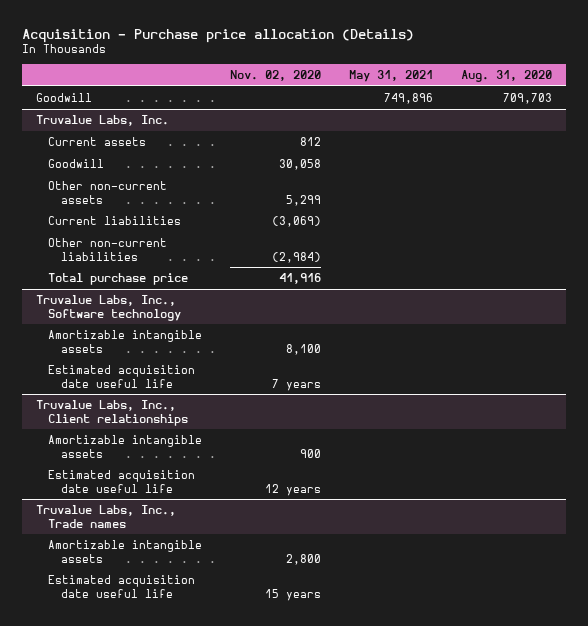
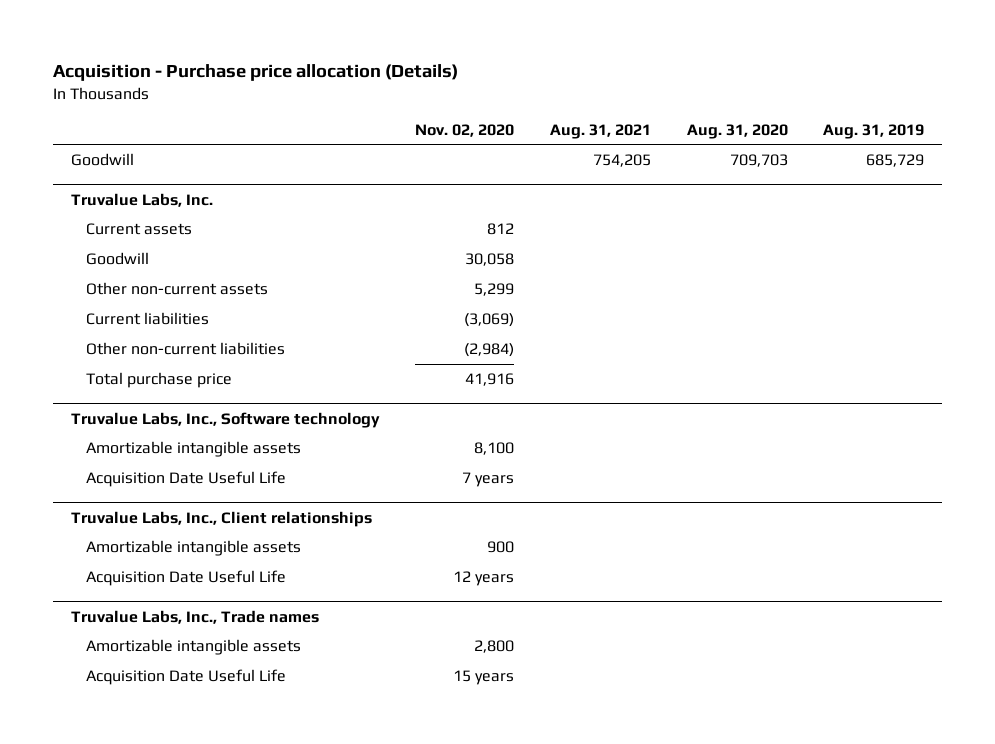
- | Nov. 02, 2020 | May 31, 2021 | Aug. 31, 2020
+ | Nov. 02, 2020 | Aug. 31, 2021 | Aug. 31, 2020 | Aug. 31, 2019
@ Truvalue Labs, Inc., Software technology
- Estimated acquisition date useful life | 7 years | |
+ Acquisition Date Useful Life | 7 years | | |
@ Truvalue Labs, Inc., Client relationships
- Estimated acquisition date useful life | 12 years | |
+ Acquisition Date Useful Life | 12 years | | |
@ Truvalue Labs, Inc., Trade names
- Estimated acquisition date useful life | 15 years | |
+ Acquisition Date Useful Life | 15 years | | |

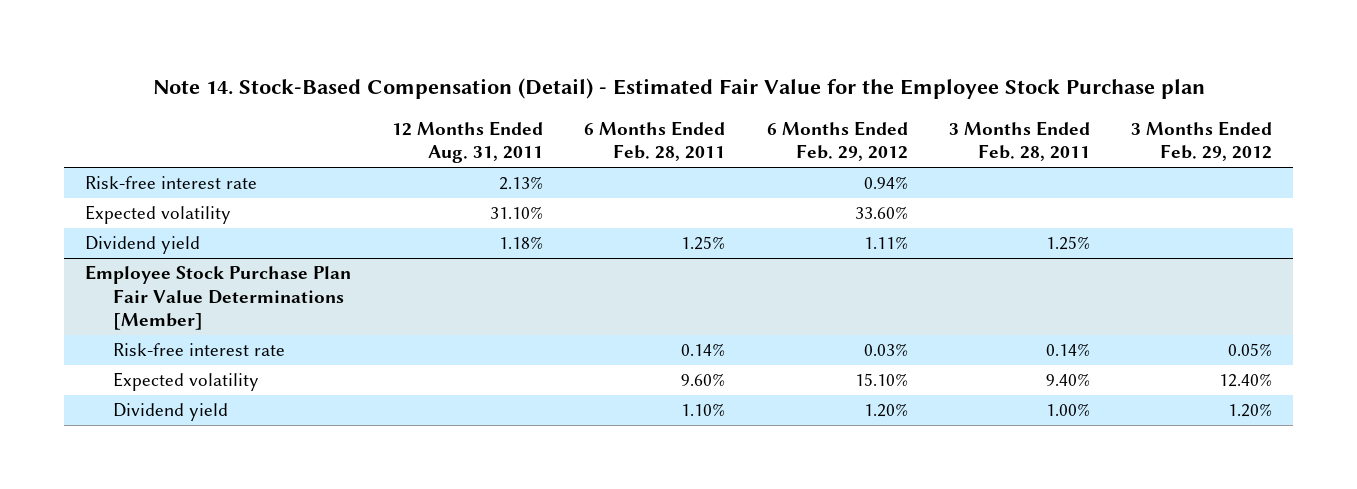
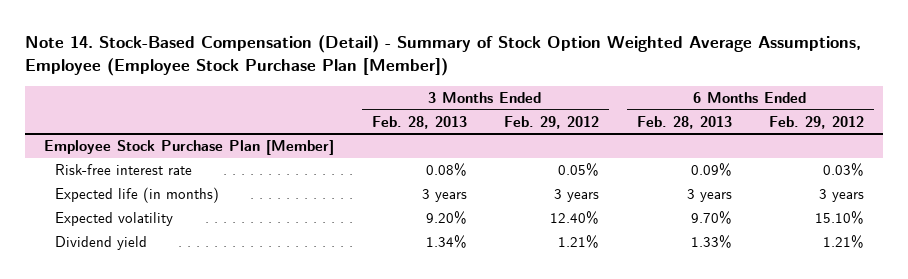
- Note 14. Stock-Based Compensation (Detail) - Estimated Fair Value for the Employee Stock Purchase plan
+ Note 14. Stock-Based Compensation (Detail) - Summary of Stock Option Weighted Average Assumptions, Employee (Employee Stock Purchase Plan [Member])
- | 12 Months Ended Aug. 31, 2011 | 6 Months Ended Feb. 28, 2011 | 6 Months Ended Feb. 29, 2012 | 3 Months Ended Feb. 28, 2011 | 3 Months Ended Feb. 29, 2012
+ | 3 Months Ended Feb. 28, 2013 | 3 Months Ended Feb. 29, 2012 | 6 Months Ended Feb. 28, 2013 | 6 Months Ended Feb. 29, 2012
- Risk-free interest rate | 2.13% | | 0.94% | |
- Expected volatility | 31.10% | | 33.60% | |
- Dividend yield | 1.18% | 1.25% | 1.11% | 1.25% |
- Employee Stock Purchase Plan Fair Value Determinations [Member]
+ Employee Stock Purchase Plan [Member]
+ Expected life (in months) | 3 years | 3 years | 3 years | 3 years
- Dividend yield | | 1.10% | 1.20% | 1.00% | 1.20%
+ Dividend yield | 1.34% | 1.21% | 1.33% | 1.21%

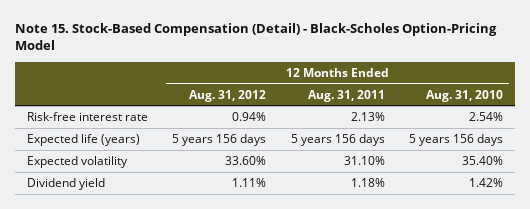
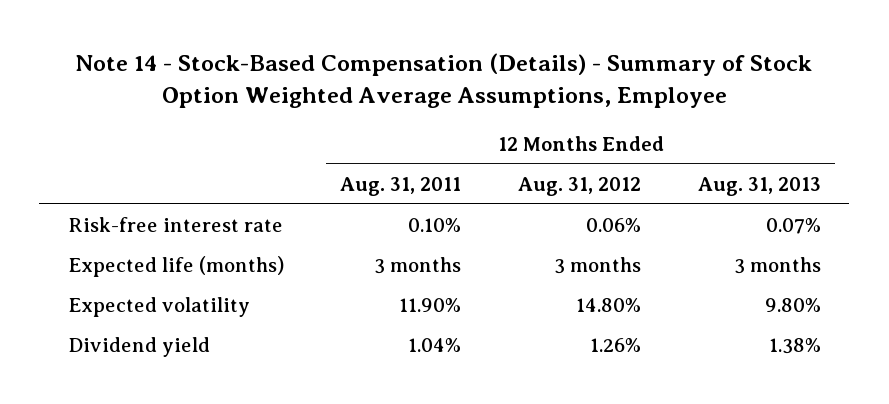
- Note 15. Stock-Based Compensation (Detail) - Black-Scholes Option-Pricing Model
+ Note 14 - Stock-Based Compensation (Details) - Summary of Stock Option Weighted Average Assumptions, Employee
- | 12 Months Ended Aug. 31, 2012 | 12 Months Ended Aug. 31, 2011 | 12 Months Ended Aug. 31, 2010
+ | 12 Months Ended Aug. 31, 2011 | 12 Months Ended Aug. 31, 2012 | 12 Months Ended Aug. 31, 2013
- Risk-free interest rate | 0.94% | 2.13% | 2.54%
- Expected life (years) | 5 years 156 days | 5 years 156 days | 5 years 156 days
- Expected volatility | 33.60% | 31.10% | 35.40%
- Dividend yield | 1.11% | 1.18% | 1.42%
+ Risk-free interest rate | 0.10% | 0.06% | 0.07%
+ Expected life (months) | 3 months | 3 months | 3 months
+ Expected volatility | 11.90% | 14.80% | 9.80%
+ Dividend yield | 1.04% | 1.26% | 1.38%

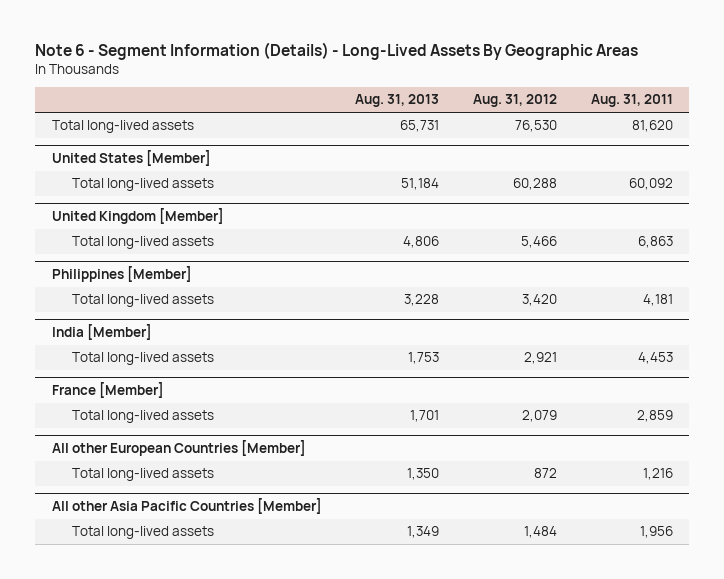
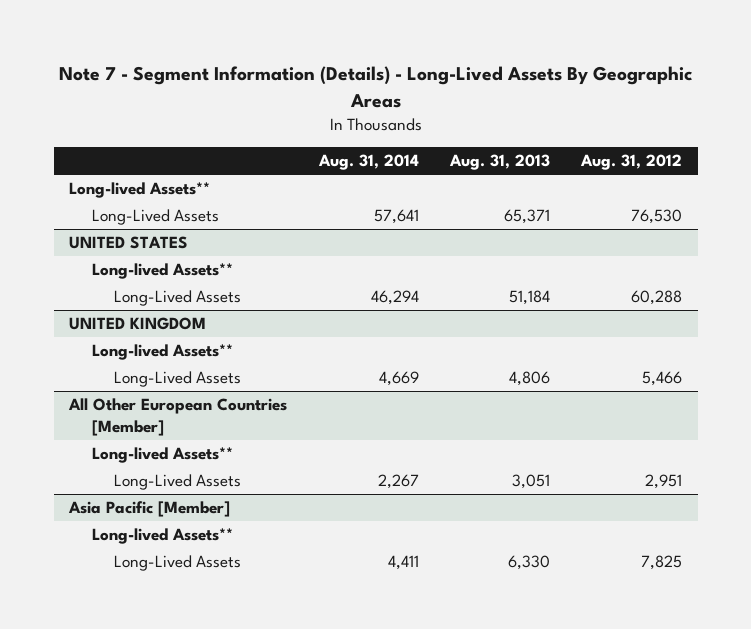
- Note 6 - Segment Information (Details) - Long-Lived Assets By Geographic Areas
+ Note 7 - Segment Information (Details) - Long-Lived Assets By Geographic Areas
- | Aug. 31, 2013 | Aug. 31, 2012 | Aug. 31, 2011
+ | Aug. 31, 2014 | Aug. 31, 2013 | Aug. 31, 2012
- Total long-lived assets | 65,731 | 76,530 | 81,620
- United States [Member]
- Total long-lived assets | 51,184 | 60,288 | 60,092
- United Kingdom [Member]
- Total long-lived assets | 4,806 | 5,466 | 6,863
- Philippines [Member]
- Total long-lived assets | 3,228 | 3,420 | 4,181
- India [Member]
- Total long-lived assets | 1,753 | 2,921 | 4,453
- France [Member]
- Total long-lived assets | 1,701 | 2,079 | 2,859
- All other European Countries [Member]
- Total long-lived assets | 1,350 | 872 | 1,216
- All other Asia Pacific Countries [Member]
- Total long-lived assets | 1,349 | 1,484 | 1,956
+ Long-lived Assets**
+ Long-Lived Assets | 57,641 | 65,371 | 76,530
+ UNITED STATES
+ Long-lived Assets**
+ Long-Lived Assets | 46,294 | 51,184 | 60,288
+ UNITED KINGDOM
+ Long-lived Assets**
+ Long-Lived Assets | 4,669 | 4,806 | 5,466
+ All Other European Countries [Member]
+ Long-lived Assets**
+ Long-Lived Assets | 2,267 | 3,051 | 2,951
+ Asia Pacific [Member]
+ Long-lived Assets**
+ Long-Lived Assets | 4,411 | 6,330 | 7,825

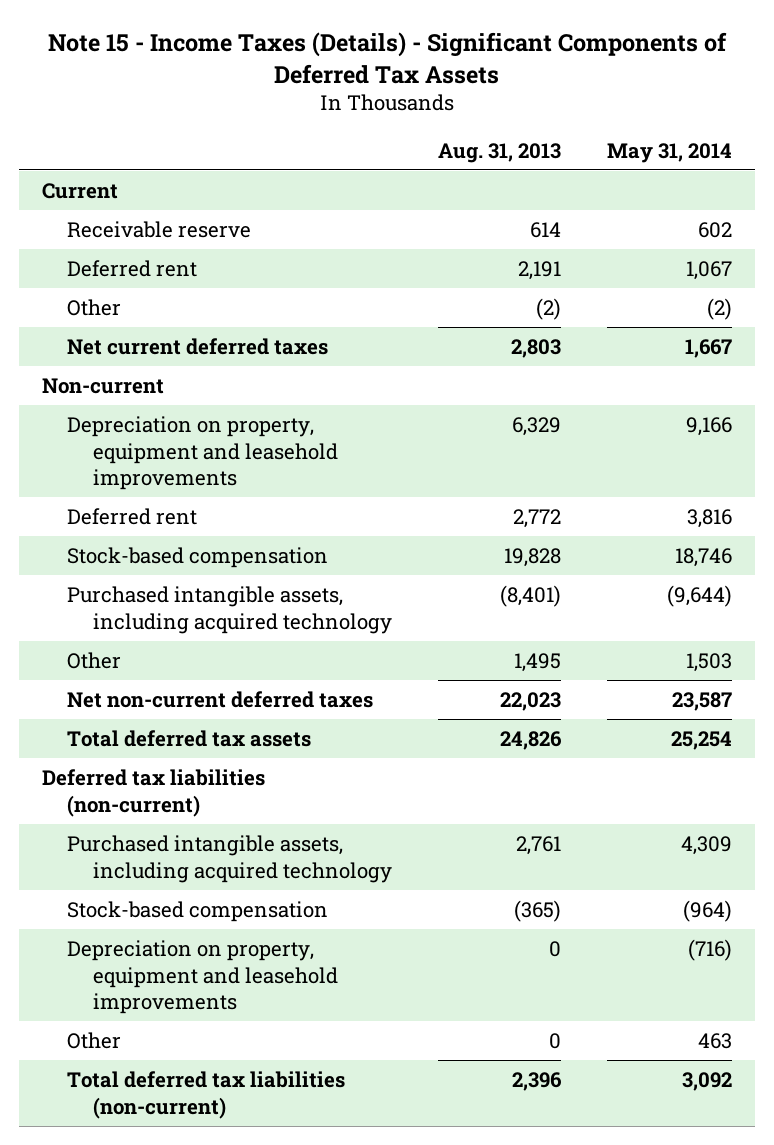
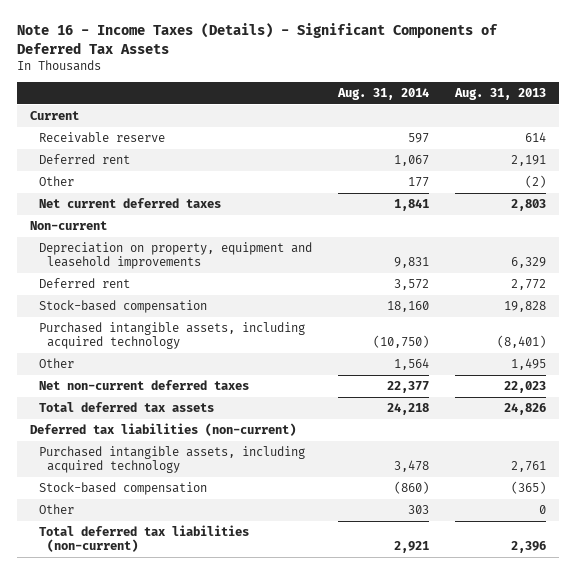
- Note 15 - Income Taxes (Details) - Significant Components of Deferred Tax Assets
+ Note 16 - Income Taxes (Details) - Significant Components of Deferred Tax Assets
- | Aug. 31, 2013 | May 31, 2014
+ | Aug. 31, 2014 | Aug. 31, 2013
- Depreciation on property, equipment and leasehold improvements | 0 | (716)

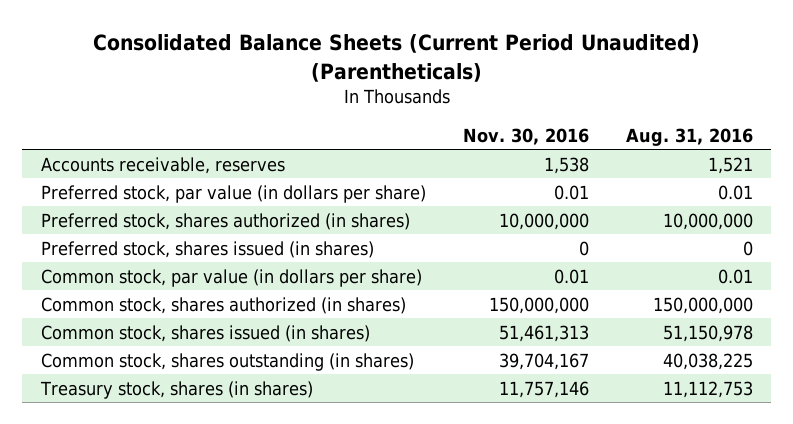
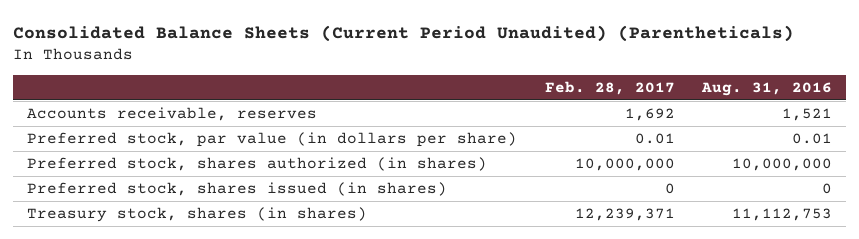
- | Nov. 30, 2016 | Aug. 31, 2016
+ | Feb. 28, 2017 | Aug. 31, 2016
- Common stock, par value (in dollars per share) | 0.01 | 0.01
- Common stock, shares authorized (in shares) | 150,000,000 | 150,000,000
- Common stock, shares issued (in shares) | 51,461,313 | 51,150,978
- Common stock, shares outstanding (in shares) | 39,704,167 | 40,038,225

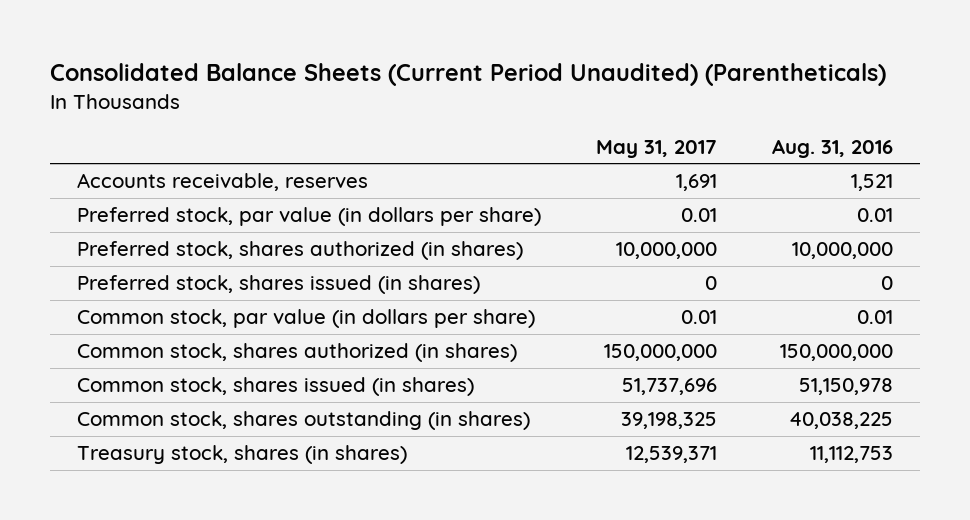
- | Feb. 28, 2017 | Aug. 31, 2016
+ | May 31, 2017 | Aug. 31, 2016
+ Common stock, par value (in dollars per share) | 0.01 | 0.01
+ Common stock, shares authorized (in shares) | 150,000,000 | 150,000,000
+ Common stock, shares issued (in shares) | 51,737,696 | 51,150,978
+ Common stock, shares outstanding (in shares) | 39,198,325 | 40,038,225

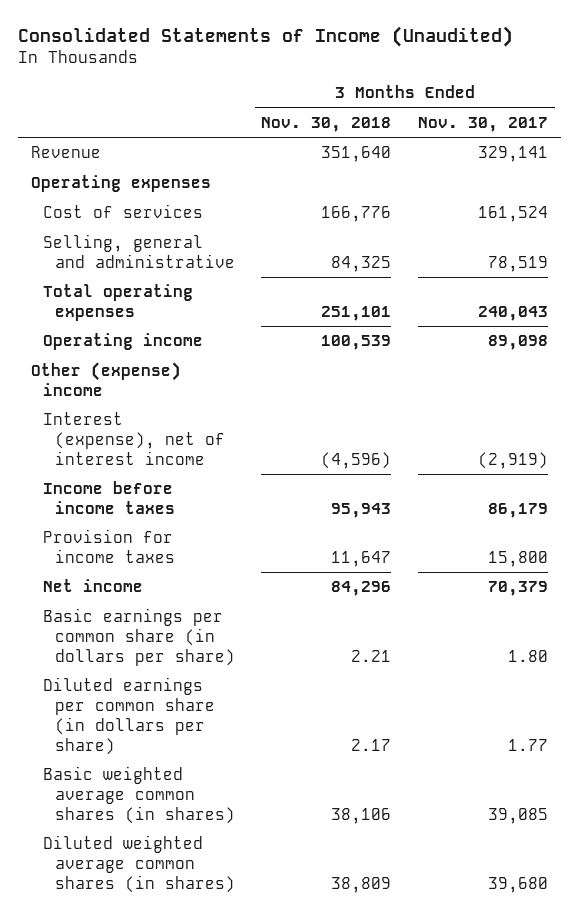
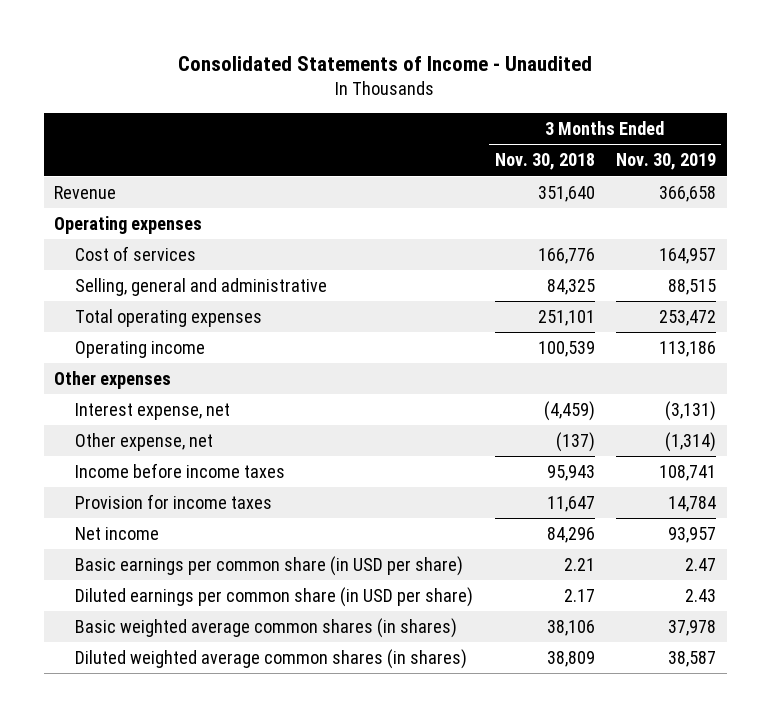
- Consolidated Statements of Income (Unaudited)
+ Consolidated Statements of Income - Unaudited
- | 3 Months Ended Nov. 30, 2018 | 3 Months Ended Nov. 30, 2017
+ | 3 Months Ended Nov. 30, 2018 | 3 Months Ended Nov. 30, 2019
- Other (expense) income
- Interest (expense), net of interest income | (4,596) | (2,919)
+ Other expenses
+ Interest expense, net | (4,459) | (3,131)
+ Other expense, net | (137) | (1,314)
- Basic earnings per common share (in dollars per share) | 2.21 | 1.80
- Diluted earnings per common share (in dollars per share) | 2.17 | 1.77
+ Basic earnings per common share (in USD per share) | 2.21 | 2.47
+ Diluted earnings per common share (in USD per share) | 2.17 | 2.43

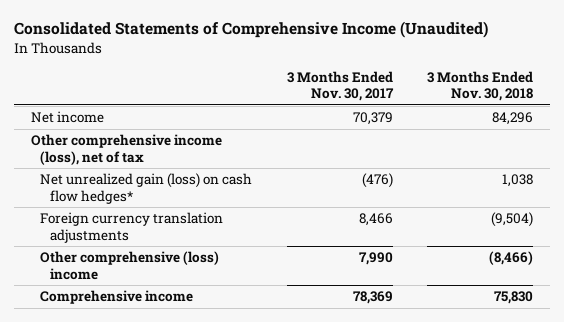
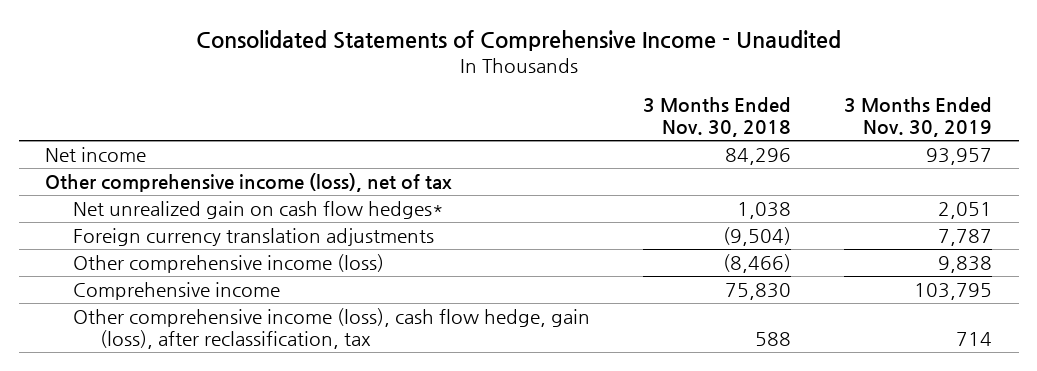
- Consolidated Statements of Comprehensive Income (Unaudited)
+ Consolidated Statements of Comprehensive Income - Unaudited
- | 3 Months Ended Nov. 30, 2017 | 3 Months Ended Nov. 30, 2018
+ | 3 Months Ended Nov. 30, 2018 | 3 Months Ended Nov. 30, 2019
- Net unrealized gain (loss) on cash flow hedges* | (476) | 1,038
+ Net unrealized gain on cash flow hedges* | 1,038 | 2,051
- Other comprehensive (loss) income | 7,990 | (8,466)
+ Other comprehensive income (loss) | (8,466) | 9,838
+ Other comprehensive income (loss), cash flow hedge, gain (loss), after reclassification, tax | 588 | 714

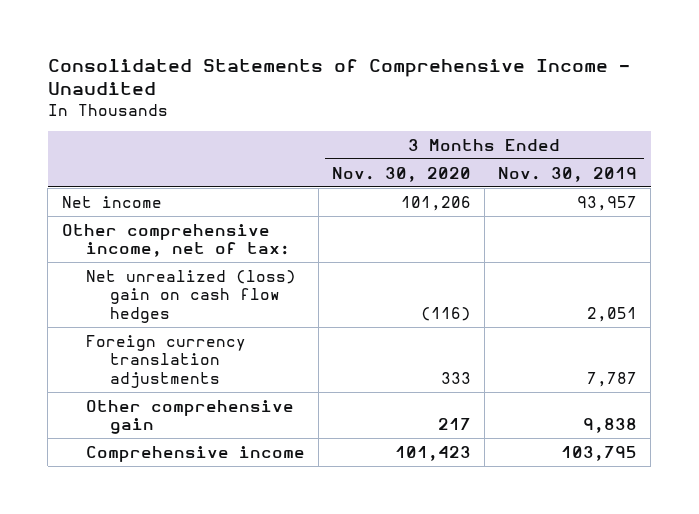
- | 3 Months Ended Nov. 30, 2018 | 3 Months Ended Nov. 30, 2019
+ | 3 Months Ended Nov. 30, 2020 | 3 Months Ended Nov. 30, 2019
- Other comprehensive income (loss), net of tax
- Net unrealized gain on cash flow hedges* | 1,038 | 2,051
+ Other comprehensive income, net of tax:
+ Net unrealized (loss) gain on cash flow hedges | (116) | 2,051
- Other comprehensive income (loss) | (8,466) | 9,838
+ Other comprehensive gain | 217 | 9,838
- Other comprehensive income (loss), cash flow hedge, gain (loss), after reclassification, tax | 588 | 714

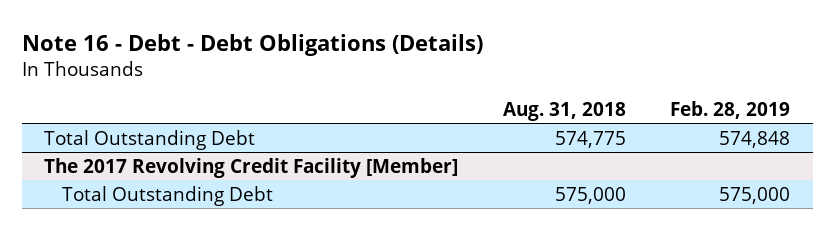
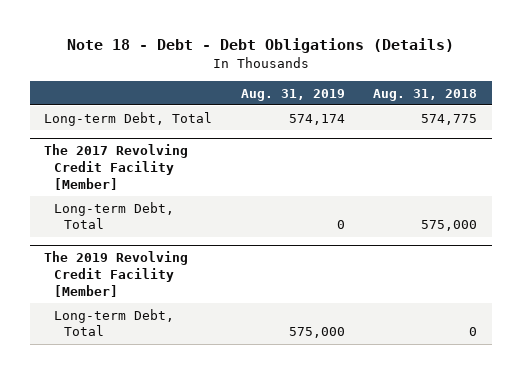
- Note 16 - Debt - Debt Obligations (Details)
+ Note 18 - Debt - Debt Obligations (Details)
- | Aug. 31, 2018 | Feb. 28, 2019
+ | Aug. 31, 2019 | Aug. 31, 2018
- Total Outstanding Debt | 574,775 | 574,848
+ Long-term Debt, Total | 574,174 | 574,775
@ The 2017 Revolving Credit Facility [Member]
- Total Outstanding Debt | 575,000 | 575,000
+ Long-term Debt, Total | 0 | 575,000
+ The 2019 Revolving Credit Facility [Member]
+ Long-term Debt, Total | 575,000 | 0

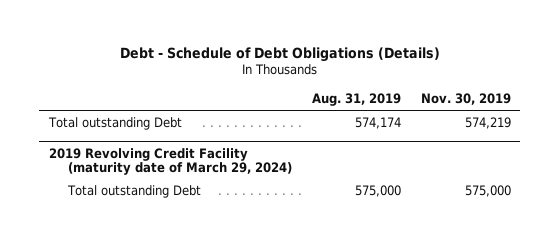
- Note 18 - Debt - Debt Obligations (Details)
+ Debt - Schedule of Debt Obligations (Details)
- | Aug. 31, 2019 | Aug. 31, 2018
+ | Aug. 31, 2019 | Nov. 30, 2019
- Long-term Debt, Total | 574,174 | 574,775
- The 2017 Revolving Credit Facility [Member]
- Long-term Debt, Total | 0 | 575,000
- The 2019 Revolving Credit Facility [Member]
- Long-term Debt, Total | 575,000 | 0
+ Total outstanding Debt | 574,174 | 574,219
+ 2019 Revolving Credit Facility (maturity date of March 29, 2024)
+ Total outstanding Debt | 575,000 | 575,000

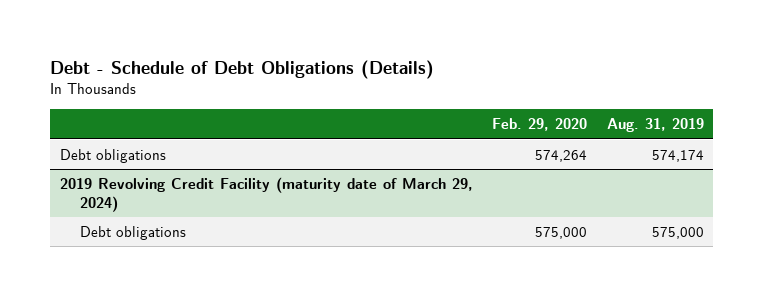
- | Aug. 31, 2019 | Nov. 30, 2019
+ | Feb. 29, 2020 | Aug. 31, 2019
- Total outstanding Debt | 574,174 | 574,219
+ Debt obligations | 574,264 | 574,174
@ 2019 Revolving Credit Facility (maturity date of March 29, 2024)
- Total outstanding Debt | 575,000 | 575,000
+ Debt obligations | 575,000 | 575,000

